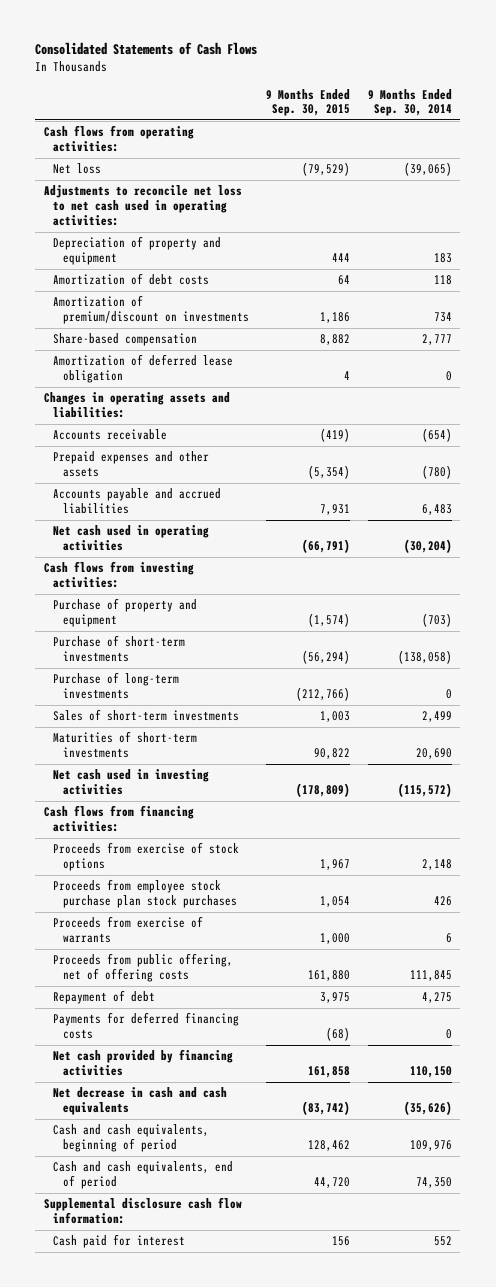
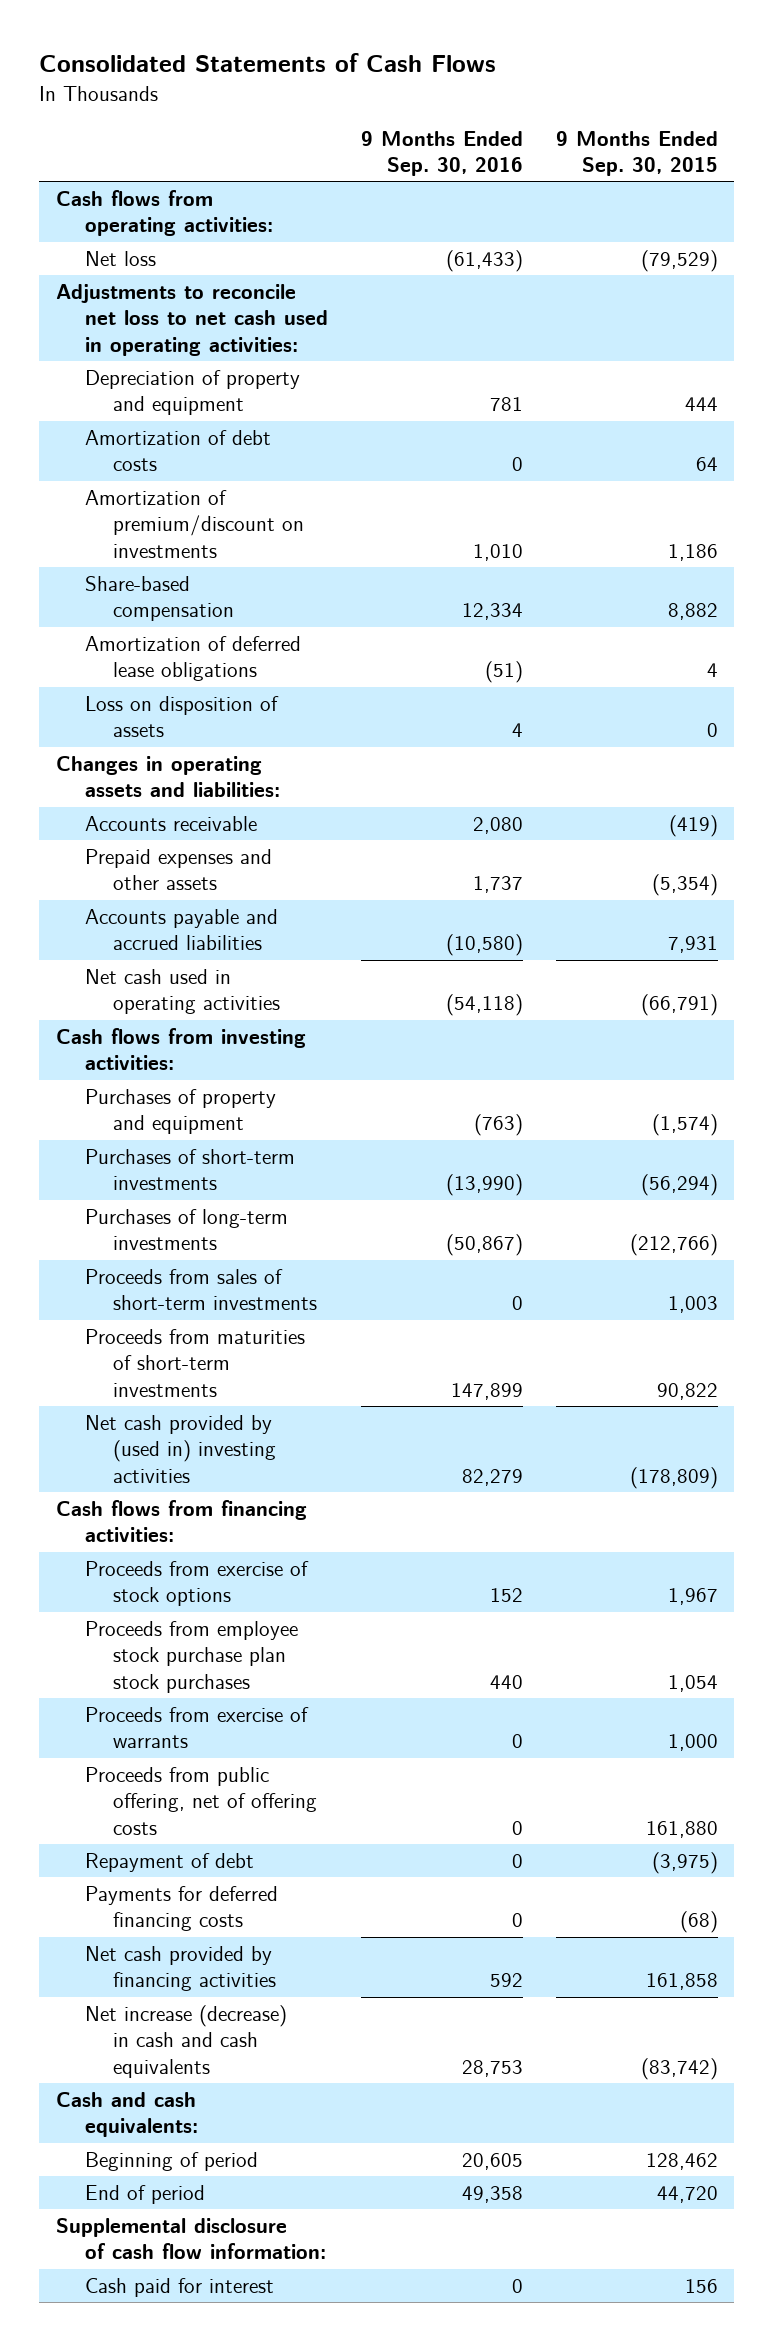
- | 9 Months Ended Sep. 30, 2015 | 9 Months Ended Sep. 30, 2014
+ | 9 Months Ended Sep. 30, 2016 | 9 Months Ended Sep. 30, 2015
- Amortization of deferred lease obligation | 4 | 0
+ Amortization of deferred lease obligations | (51) | 4
+ Loss on disposition of assets | 4 | 0
- Purchase of property and equipment | (1,574) | (703)
- Purchase of short-term investments | (56,294) | (138,058)
- Purchase of long-term investments | (212,766) | 0
- Sales of short-term investments | 1,003 | 2,499
- Maturities of short-term investments | 90,822 | 20,690
- Net cash used in investing activities | (178,809) | (115,572)
+ Purchases of property and equipment | (763) | (1,574)
+ Purchases of short-term investments | (13,990) | (56,294)
+ Purchases of long-term investments | (50,867) | (212,766)
+ Proceeds from sales of short-term investments | 0 | 1,003
+ Proceeds from maturities of short-term investments | 147,899 | 90,822
+ Net cash provided by (used in) investing activities | 82,279 | (178,809)
- Repayment of debt | 3,975 | 4,275
+ Repayment of debt | 0 | (3,975)
- Net decrease in cash and cash equivalents | (83,742) | (35,626)
- Cash and cash equivalents, beginning of period | 128,462 | 109,976
- Cash and cash equivalents, end of period | 44,720 | 74,350
- Supplemental disclosure cash flow information:
+ Net increase (decrease) in cash and cash equivalents | 28,753 | (83,742)
+ Cash and cash equivalents:
+ Beginning of period | 20,605 | 128,462
+ End of period | 49,358 | 44,720
+ Supplemental disclosure of cash flow information:

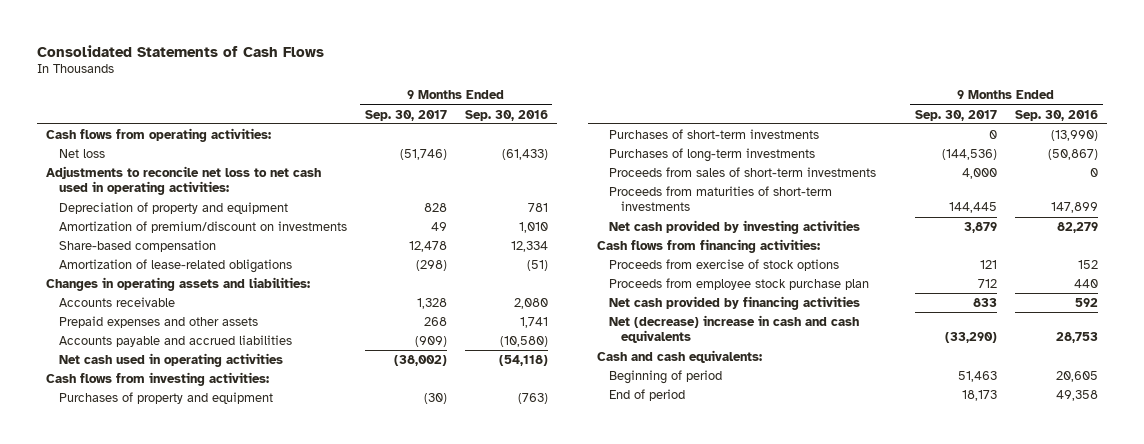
- | 9 Months Ended Sep. 30, 2016 | 9 Months Ended Sep. 30, 2015
+ | 9 Months Ended Sep. 30, 2017 | 9 Months Ended Sep. 30, 2016
- Amortization of debt costs | 0 | 64
- Amortization of deferred lease obligations | (51) | 4
- Loss on disposition of assets | 4 | 0
+ Amortization of lease-related obligations | (298) | (51)
- Prepaid expenses and other assets | 1,737 | (5,354)
+ Prepaid expenses and other assets | 268 | 1,741
- Net cash provided by (used in) investing activities | 82,279 | (178,809)
+ Net cash provided by investing activities | 3,879 | 82,279
- Proceeds from employee stock purchase plan stock purchases | 440 | 1,054
- Proceeds from exercise of warrants | 0 | 1,000
- Proceeds from public offering, net of offering costs | 0 | 161,880
- Repayment of debt | 0 | (3,975)
- Payments for deferred financing costs | 0 | (68)
+ Proceeds from employee stock purchase plan | 712 | 440
- Net increase (decrease) in cash and cash equivalents | 28,753 | (83,742)
+ Net (decrease) increase in cash and cash equivalents | (33,290) | 28,753
- Supplemental disclosure of cash flow information:
- Cash paid for interest | 0 | 156

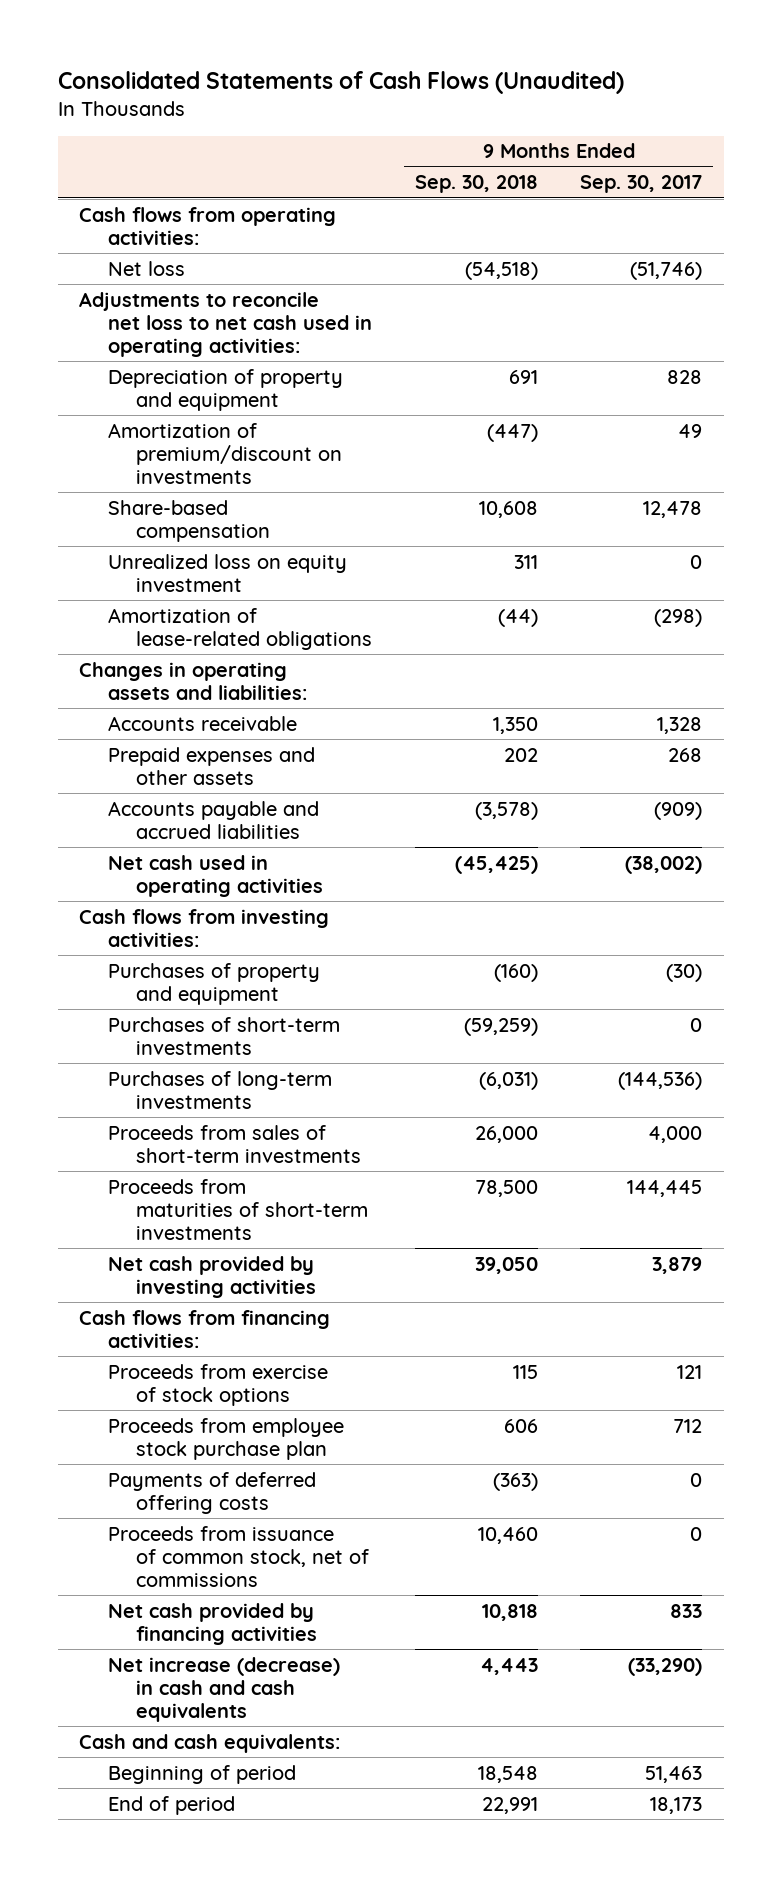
- Consolidated Statements of Cash Flows
+ Consolidated Statements of Cash Flows (Unaudited)
- | 9 Months Ended Sep. 30, 2017 | 9 Months Ended Sep. 30, 2016
+ | 9 Months Ended Sep. 30, 2018 | 9 Months Ended Sep. 30, 2017
+ Unrealized loss on equity investment | 311 | 0
+ Payments of deferred offering costs | (363) | 0
+ Proceeds from issuance of common stock, net of commissions | 10,460 | 0
- Net (decrease) increase in cash and cash equivalents | (33,290) | 28,753
+ Net increase (decrease) in cash and cash equivalents | 4,443 | (33,290)

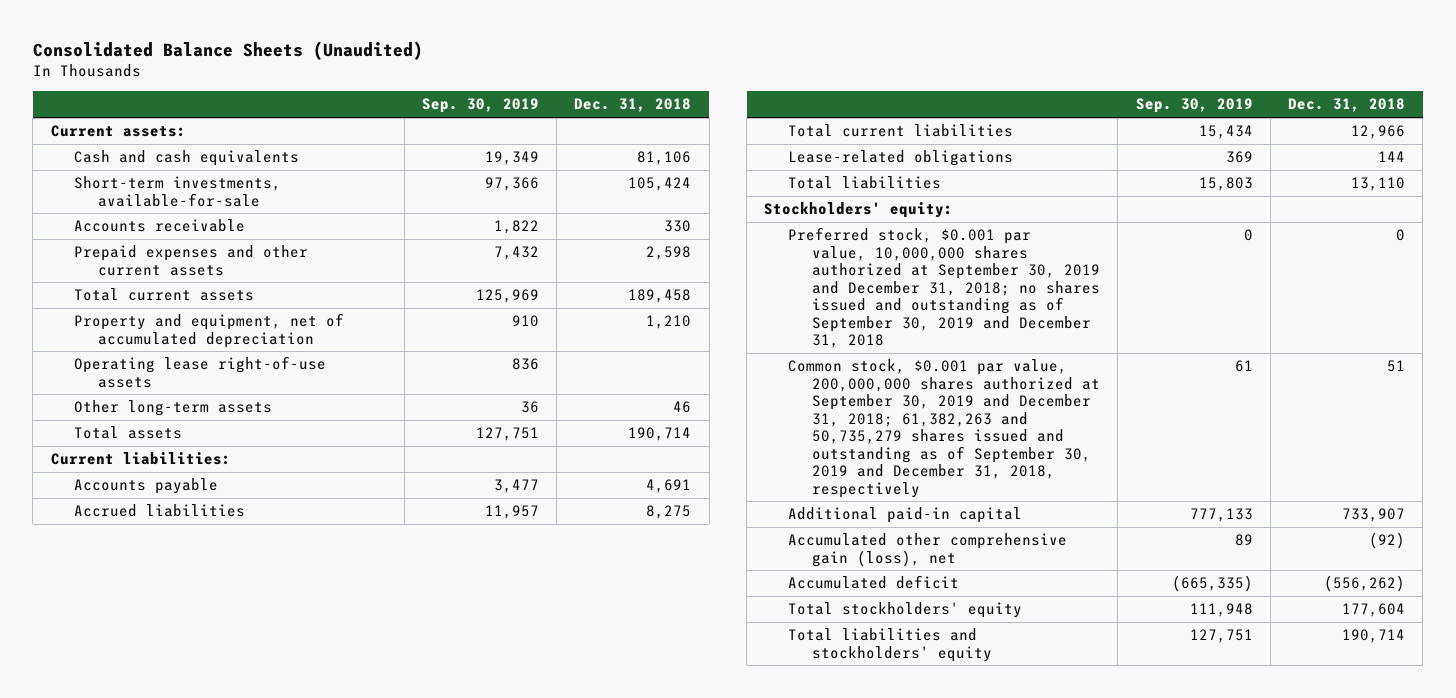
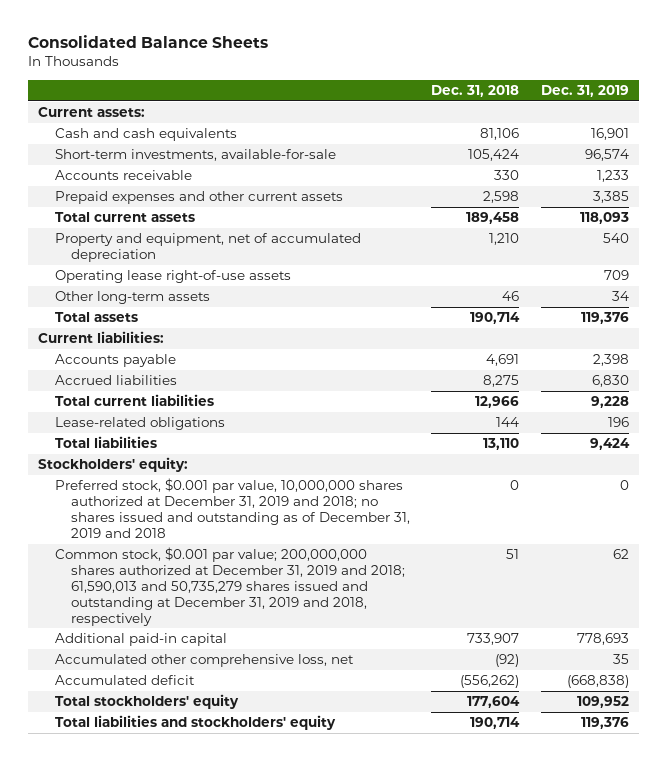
- Consolidated Balance Sheets (Unaudited)
+ Consolidated Balance Sheets
- | Sep. 30, 2019 | Dec. 31, 2018
+ | Dec. 31, 2018 | Dec. 31, 2019
- Preferred stock, $0.001 par value, 10,000,000 shares authorized at September 30, 2019 and December 31, 2018; no shares issued and outstanding as of September 30, 2019 and December 31, 2018 | 0 | 0
- Common stock, $0.001 par value, 200,000,000 shares authorized at September 30, 2019 and December 31, 2018; 61,382,263 and 50,735,279 shares issued and outstanding as of September 30, 2019 and December 31, 2018, respectively | 61 | 51
+ Preferred stock, $0.001 par value, 10,000,000 shares authorized at December 31, 2019 and 2018; no shares issued and outstanding as of December 31, 2019 and 2018 | 0 | 0
+ Common stock, $0.001 par value; 200,000,000 shares authorized at December 31, 2019 and 2018; 61,590,013 and 50,735,279 shares issued and outstanding at December 31, 2019 and 2018, respectively | 51 | 62
- Accumulated other comprehensive gain (loss), net | 89 | (92)
+ Accumulated other comprehensive loss, net | (92) | 35

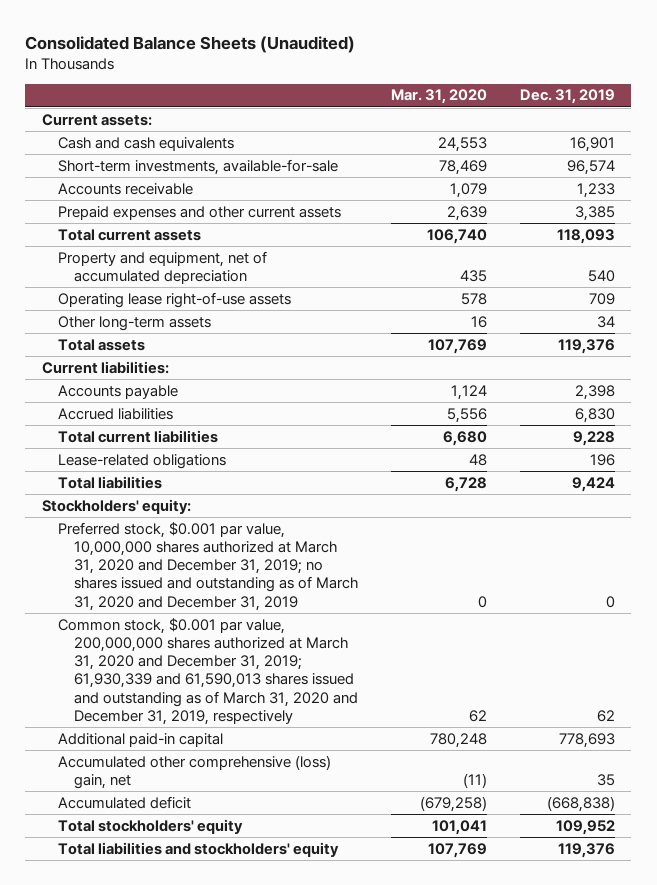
- Consolidated Balance Sheets
+ Consolidated Balance Sheets (Unaudited)
- | Dec. 31, 2018 | Dec. 31, 2019
+ | Mar. 31, 2020 | Dec. 31, 2019
- Preferred stock, $0.001 par value, 10,000,000 shares authorized at December 31, 2019 and 2018; no shares issued and outstanding as of December 31, 2019 and 2018 | 0 | 0
- Common stock, $0.001 par value; 200,000,000 shares authorized at December 31, 2019 and 2018; 61,590,013 and 50,735,279 shares issued and outstanding at December 31, 2019 and 2018, respectively | 51 | 62
+ Preferred stock, $0.001 par value, 10,000,000 shares authorized at March 31, 2020 and December 31, 2019; no shares issued and outstanding as of March 31, 2020 and December 31, 2019 | 0 | 0
+ Common stock, $0.001 par value, 200,000,000 shares authorized at March 31, 2020 and December 31, 2019; 61,930,339 and 61,590,013 shares issued and outstanding as of March 31, 2020 and December 31, 2019, respectively | 62 | 62
- Accumulated other comprehensive loss, net | (92) | 35
+ Accumulated other comprehensive (loss) gain, net | (11) | 35

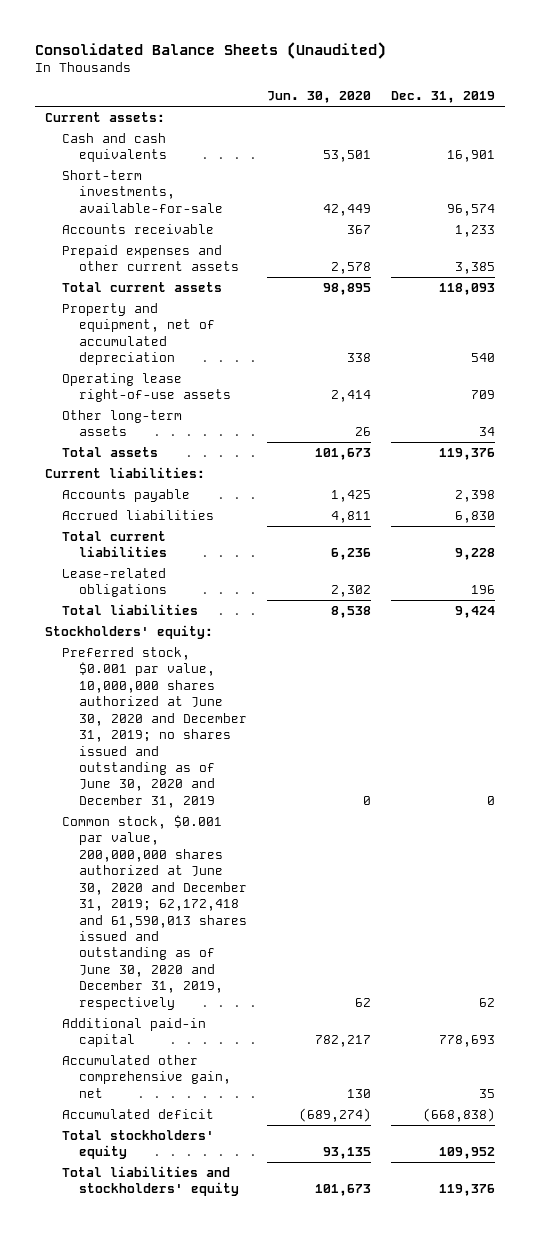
- | Mar. 31, 2020 | Dec. 31, 2019
+ | Jun. 30, 2020 | Dec. 31, 2019
- Preferred stock, $0.001 par value, 10,000,000 shares authorized at March 31, 2020 and December 31, 2019; no shares issued and outstanding as of March 31, 2020 and December 31, 2019 | 0 | 0
- Common stock, $0.001 par value, 200,000,000 shares authorized at March 31, 2020 and December 31, 2019; 61,930,339 and 61,590,013 shares issued and outstanding as of March 31, 2020 and December 31, 2019, respectively | 62 | 62
+ Preferred stock, $0.001 par value, 10,000,000 shares authorized at June 30, 2020 and December 31, 2019; no shares issued and outstanding as of June 30, 2020 and December 31, 2019 | 0 | 0
+ Common stock, $0.001 par value, 200,000,000 shares authorized at June 30, 2020 and December 31, 2019; 62,172,418 and 61,590,013 shares issued and outstanding as of June 30, 2020 and December 31, 2019, respectively | 62 | 62
- Accumulated other comprehensive (loss) gain, net | (11) | 35
+ Accumulated other comprehensive gain, net | 130 | 35

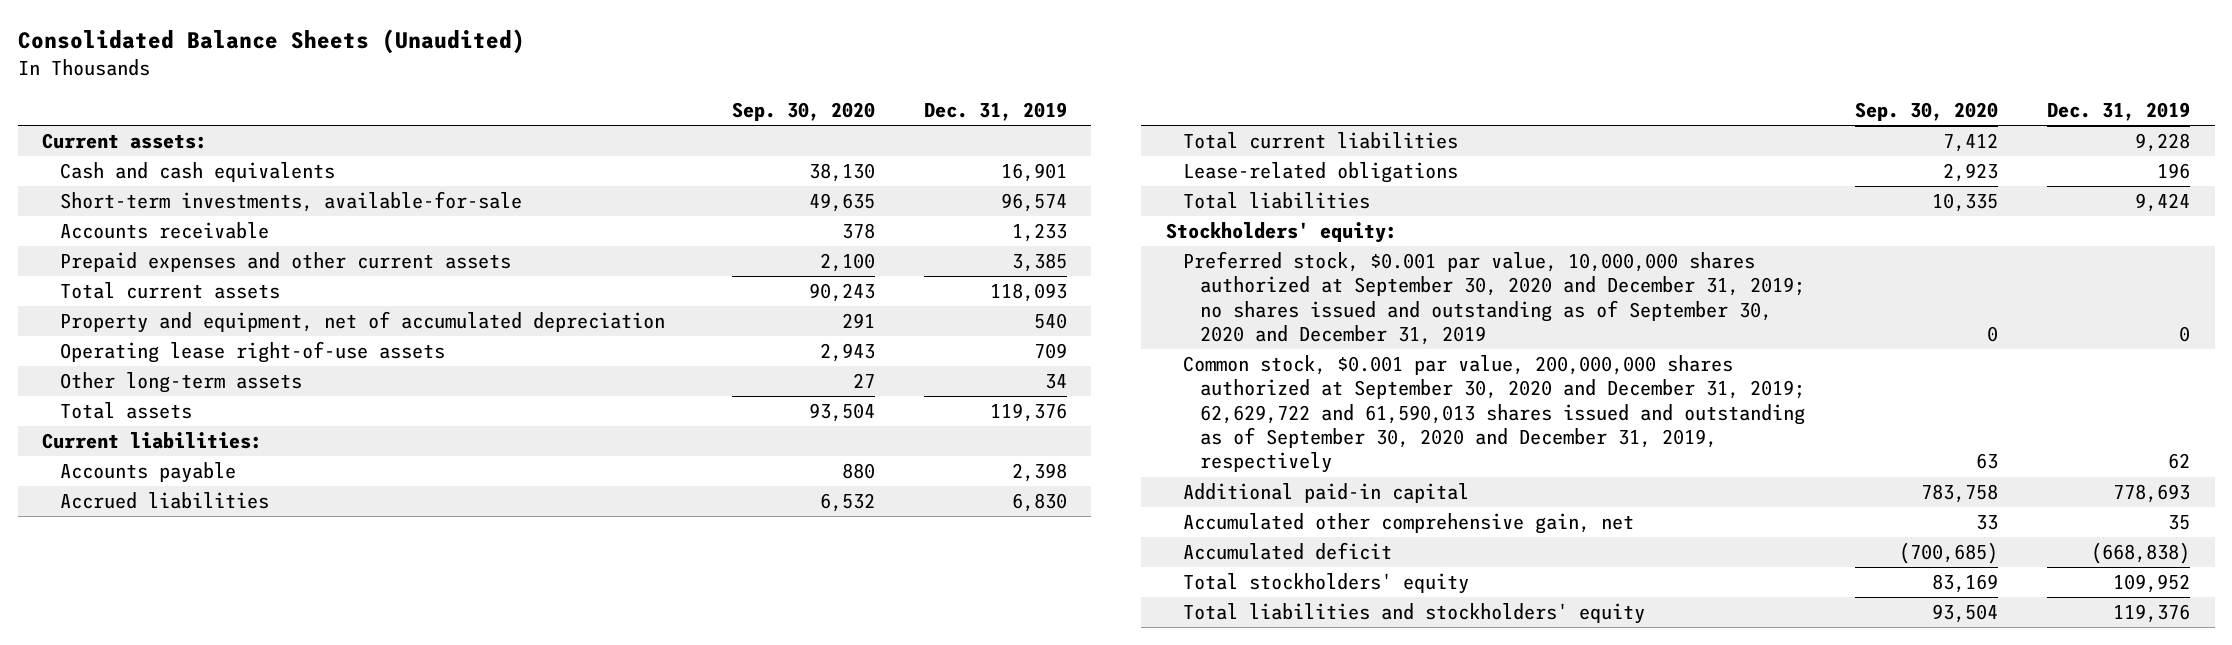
- | Jun. 30, 2020 | Dec. 31, 2019
+ | Sep. 30, 2020 | Dec. 31, 2019
- Preferred stock, $0.001 par value, 10,000,000 shares authorized at June 30, 2020 and December 31, 2019; no shares issued and outstanding as of June 30, 2020 and December 31, 2019 | 0 | 0
- Common stock, $0.001 par value, 200,000,000 shares authorized at June 30, 2020 and December 31, 2019; 62,172,418 and 61,590,013 shares issued and outstanding as of June 30, 2020 and December 31, 2019, respectively | 62 | 62
+ Preferred stock, $0.001 par value, 10,000,000 shares authorized at September 30, 2020 and December 31, 2019; no shares issued and outstanding as of September 30, 2020 and December 31, 2019 | 0 | 0
+ Common stock, $0.001 par value, 200,000,000 shares authorized at September 30, 2020 and December 31, 2019; 62,629,722 and 61,590,013 shares issued and outstanding as of September 30, 2020 and December 31, 2019, respectively | 63 | 62

